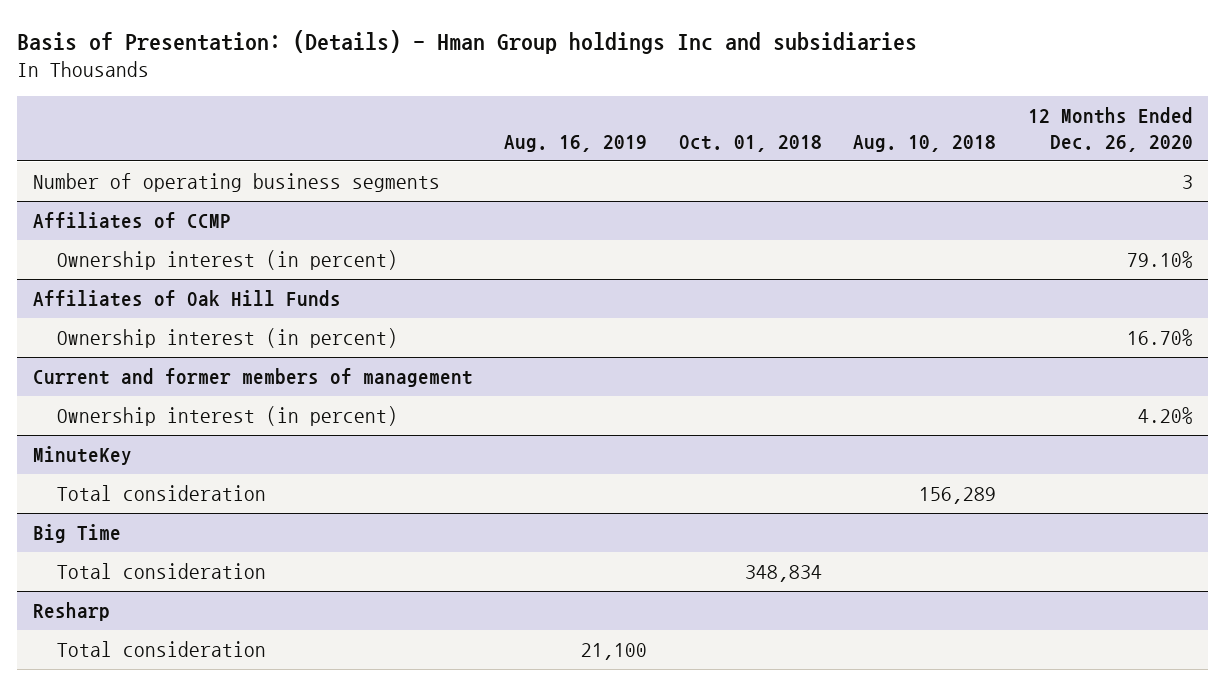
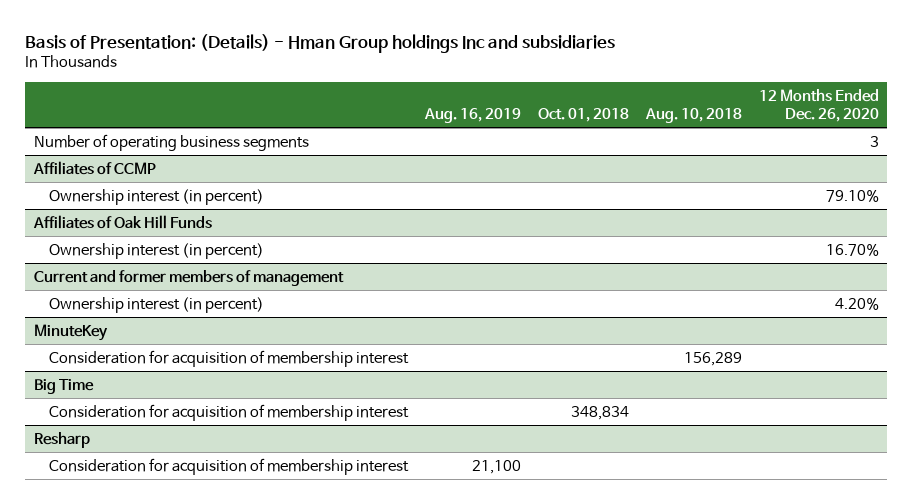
@ MinuteKey
- Total consideration | | | 156,289 |
+ Consideration for acquisition of membership interest | | | 156,289 |
@ Big Time
- Total consideration | | 348,834 | |
+ Consideration for acquisition of membership interest | | 348,834 | |
@ Resharp
- Total consideration | 21,100 | | |
+ Consideration for acquisition of membership interest | 21,100 | | |

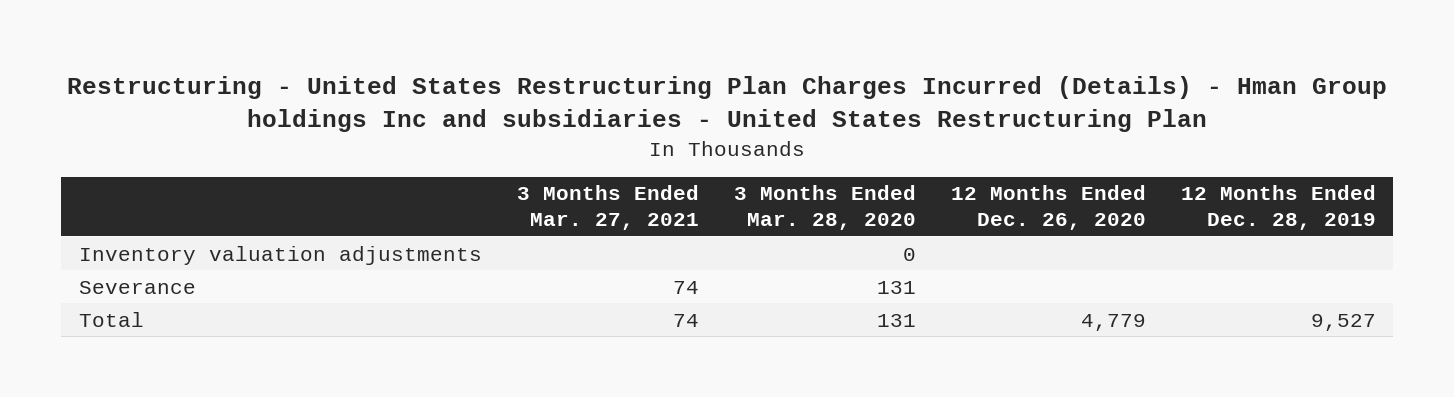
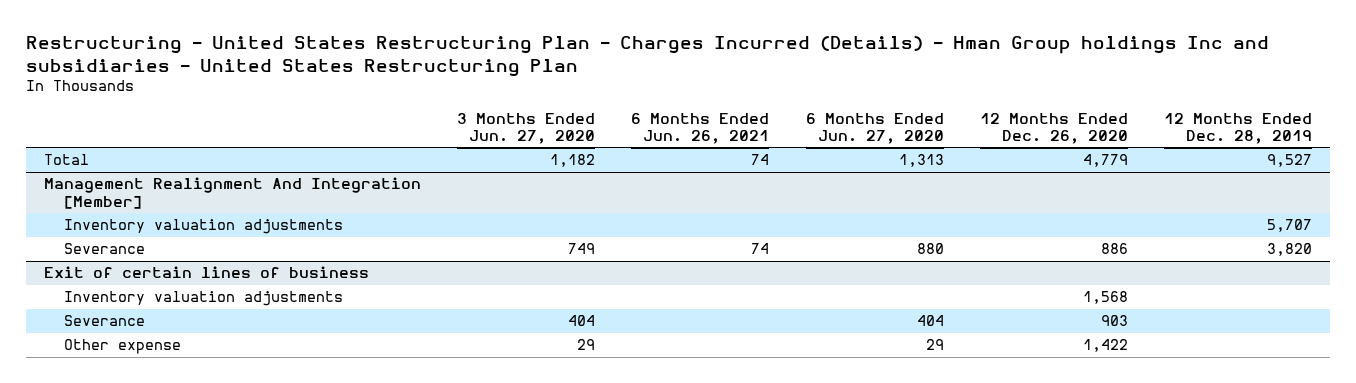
- Restructuring - United States Restructuring Plan Charges Incurred (Details) - Hman Group holdings Inc and subsidiaries - United States Restructuring Plan
+ Restructuring - United States Restructuring Plan - Charges Incurred (Details) - Hman Group holdings Inc and subsidiaries - United States Restructuring Plan
- | 3 Months Ended Mar. 27, 2021 | 3 Months Ended Mar. 28, 2020 | 12 Months Ended Dec. 26, 2020 | 12 Months Ended Dec. 28, 2019
+ | 3 Months Ended Jun. 27, 2020 | 6 Months Ended Jun. 26, 2021 | 6 Months Ended Jun. 27, 2020 | 12 Months Ended Dec. 26, 2020 | 12 Months Ended Dec. 28, 2019
- Inventory valuation adjustments | | 0 | |
- Severance | 74 | 131 | |
+ Management Realignment And Integration [Member]
+ Inventory valuation adjustments | | | | | 5,707
+ Severance | 749 | 74 | 880 | 886 | 3,820
+ Exit of certain lines of business
+ Inventory valuation adjustments | | | | 1,568 |
+ Severance | 404 | | 404 | 903 |
+ Other expense | 29 | | 29 | 1,422 |

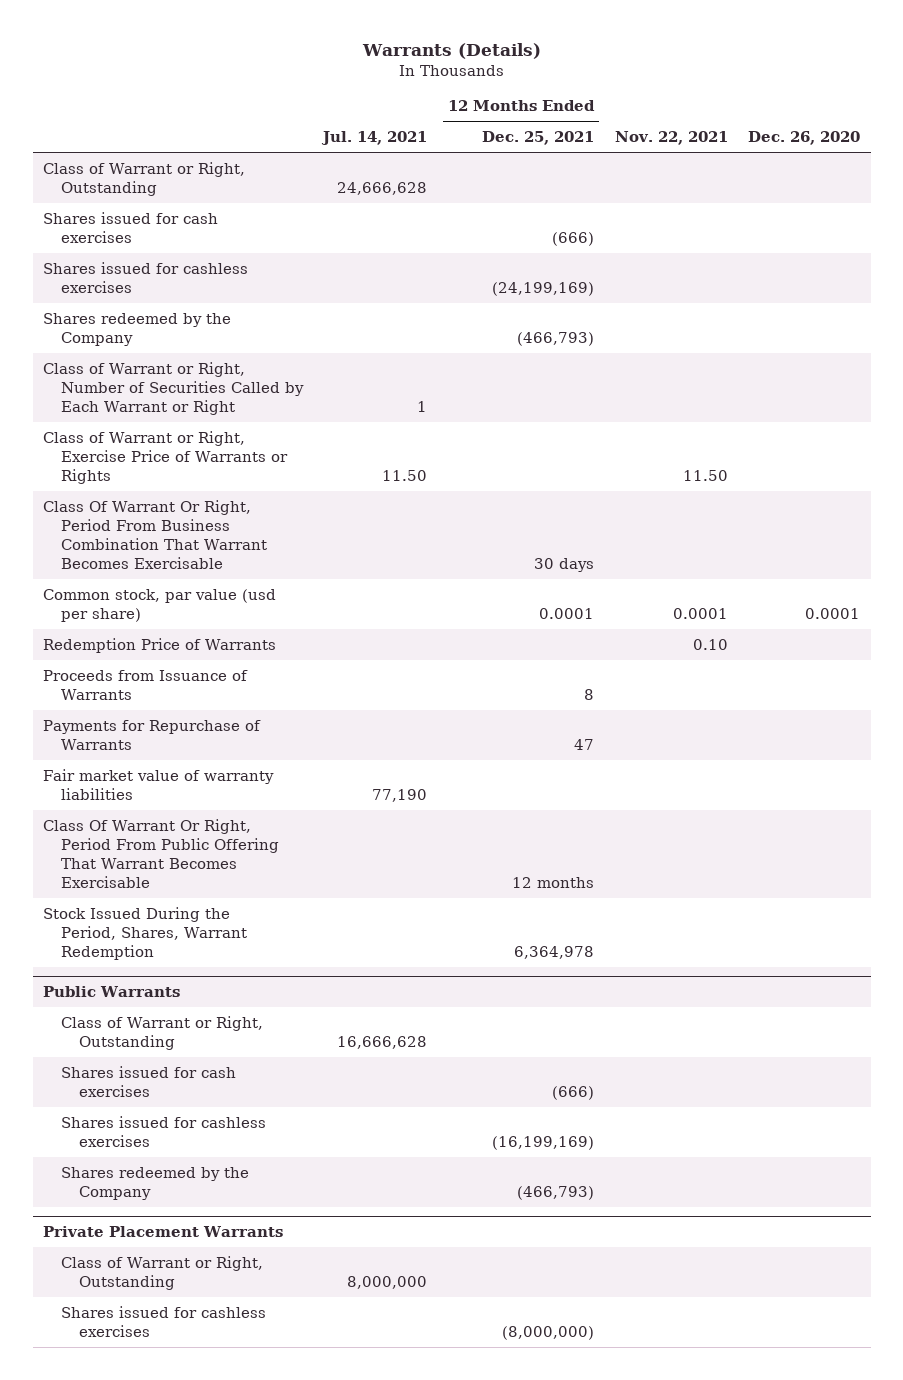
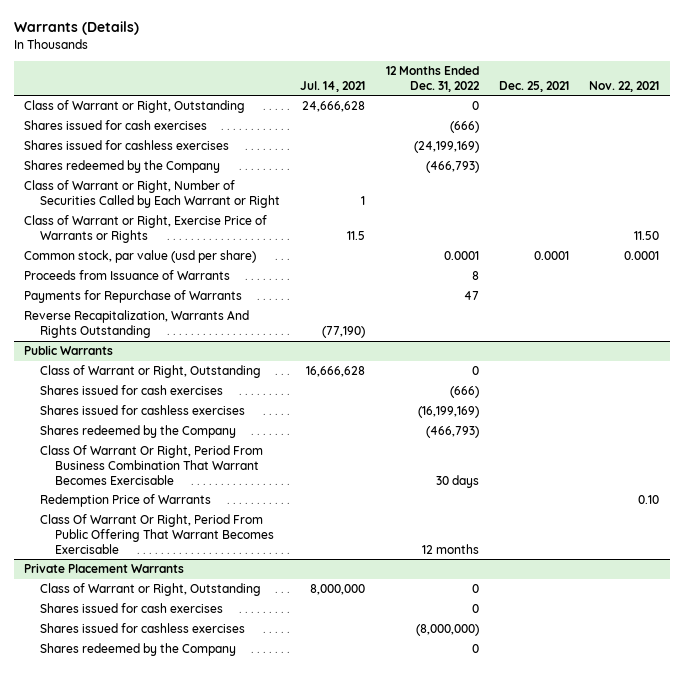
- | Jul. 14, 2021 | 12 Months Ended Dec. 25, 2021 | Nov. 22, 2021 | Dec. 26, 2020
+ | Jul. 14, 2021 | 12 Months Ended Dec. 31, 2022 | Dec. 25, 2021 | Nov. 22, 2021
- Class of Warrant or Right, Exercise Price of Warrants or Rights | 11.50 | | 11.50 |
- Class Of Warrant Or Right, Period From Business Combination That Warrant Becomes Exercisable | | 30 days | |
+ Class of Warrant or Right, Exercise Price of Warrants or Rights | 11.5 | | | 11.50
- Redemption Price of Warrants | | | 0.10 |
- Fair market value of warranty liabilities | 77,190 | | |
- Class Of Warrant Or Right, Period From Public Offering That Warrant Becomes Exercisable | | 12 months | |
- Stock Issued During the Period, Shares, Warrant Redemption | | 6,364,978 | |
+ Reverse Recapitalization, Warrants And Rights Outstanding | (77,190) | | |
@ Public Warrants
+ Class Of Warrant Or Right, Period From Business Combination That Warrant Becomes Exercisable | | 30 days | |
+ Redemption Price of Warrants | | | | 0.10
+ Class Of Warrant Or Right, Period From Public Offering That Warrant Becomes Exercisable | | 12 months | |
@ Private Placement Warrants
+ Shares issued for cash exercises | | 0 | |
+ Shares redeemed by the Company | | 0 | |

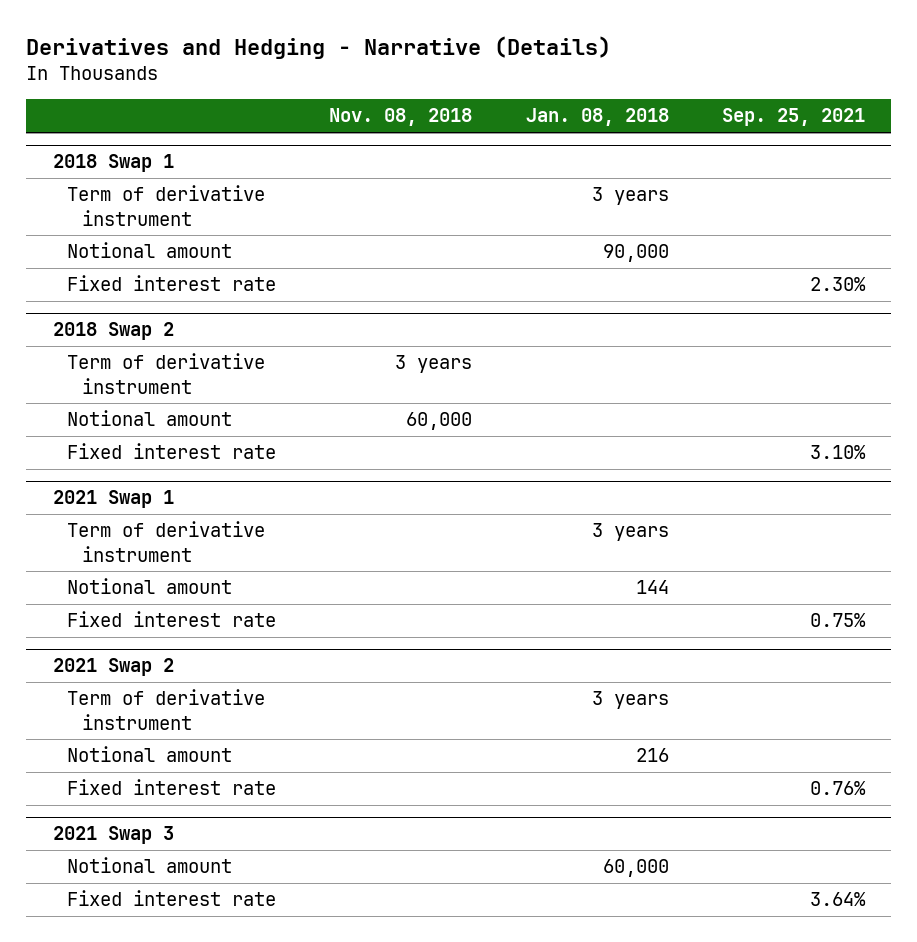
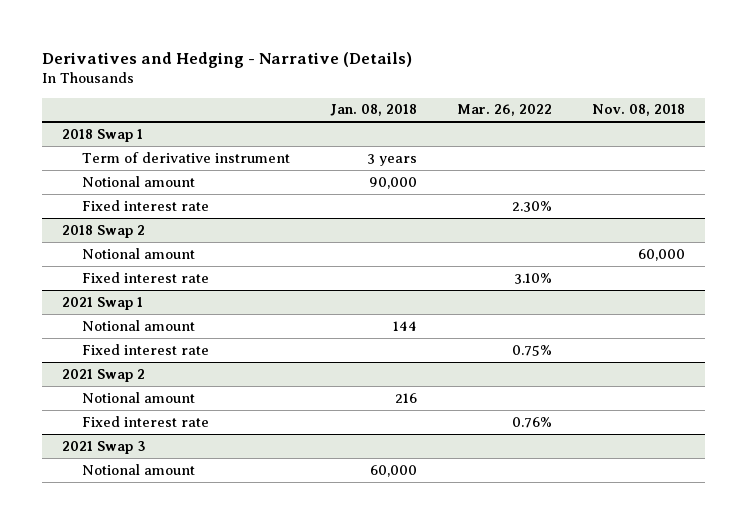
- | Nov. 08, 2018 | Jan. 08, 2018 | Sep. 25, 2021
+ | Jan. 08, 2018 | Mar. 26, 2022 | Nov. 08, 2018
@ 2018 Swap 2
- Term of derivative instrument | 3 years | |
@ 2021 Swap 1
- Term of derivative instrument | | 3 years |
@ 2021 Swap 2
- Term of derivative instrument | | 3 years |
@ 2021 Swap 3
- Fixed interest rate | | | 3.64%

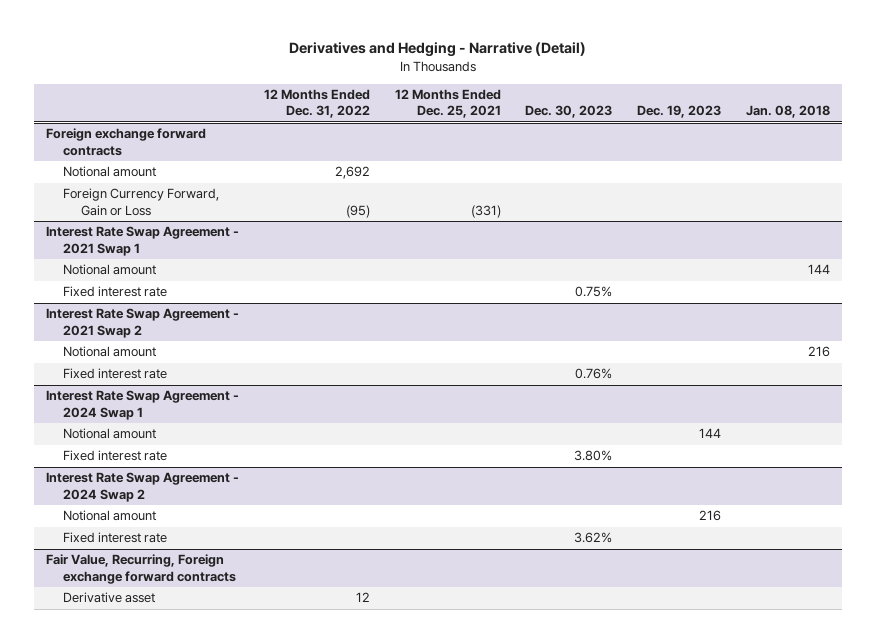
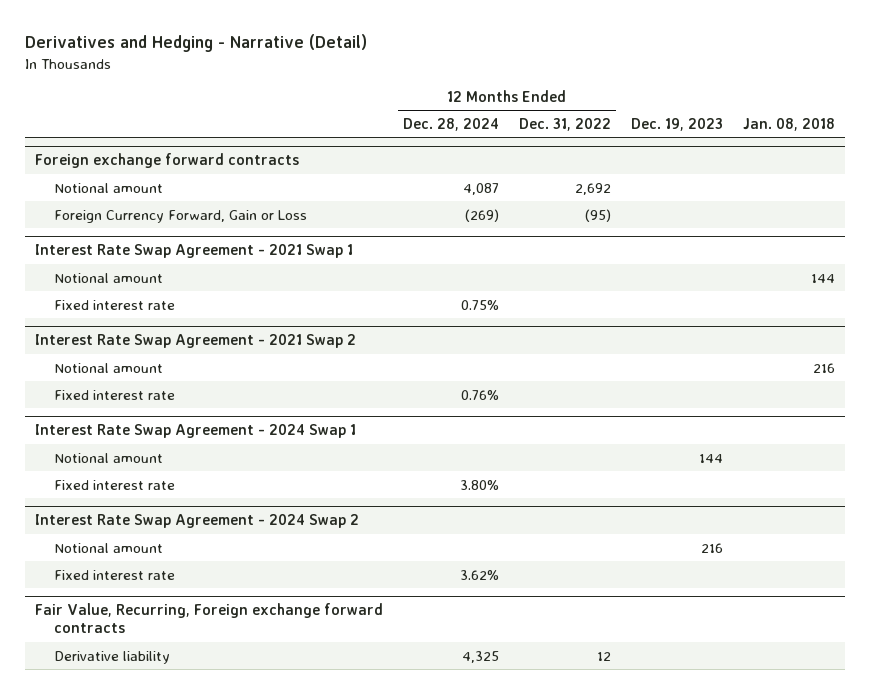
- | 12 Months Ended Dec. 31, 2022 | 12 Months Ended Dec. 25, 2021 | Dec. 30, 2023 | Dec. 19, 2023 | Jan. 08, 2018
+ | 12 Months Ended Dec. 28, 2024 | 12 Months Ended Dec. 31, 2022 | Dec. 19, 2023 | Jan. 08, 2018
@ Fair Value, Recurring, Foreign exchange forward contracts
- Derivative asset | 12 | | | |
+ Derivative liability | 4,325 | 12 | |

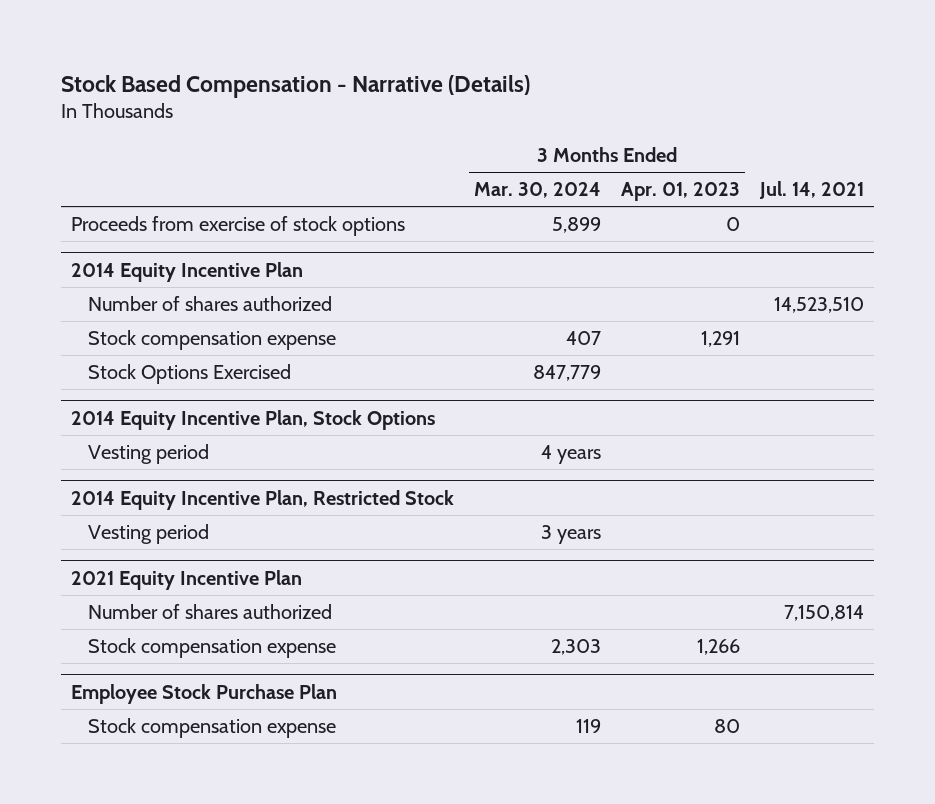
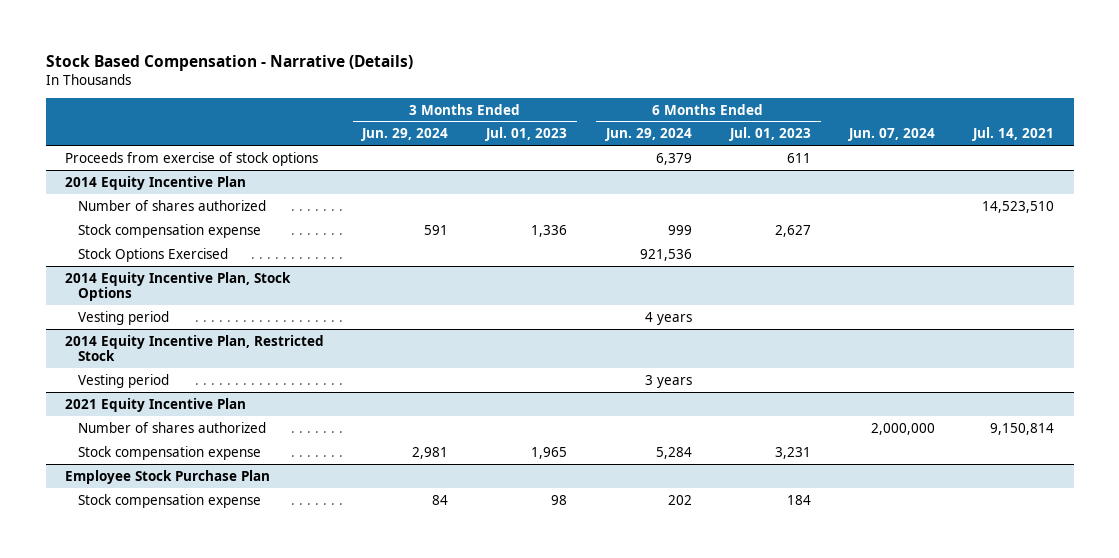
- | 3 Months Ended Mar. 30, 2024 | 3 Months Ended Apr. 01, 2023 | Jul. 14, 2021
+ | 3 Months Ended Jun. 29, 2024 | 3 Months Ended Jul. 01, 2023 | 6 Months Ended Jun. 29, 2024 | 6 Months Ended Jul. 01, 2023 | Jun. 07, 2024 | Jul. 14, 2021
@ 2021 Equity Incentive Plan
- Number of shares authorized | | | 7,150,814
+ Number of shares authorized | | | | | 2,000,000 | 9,150,814

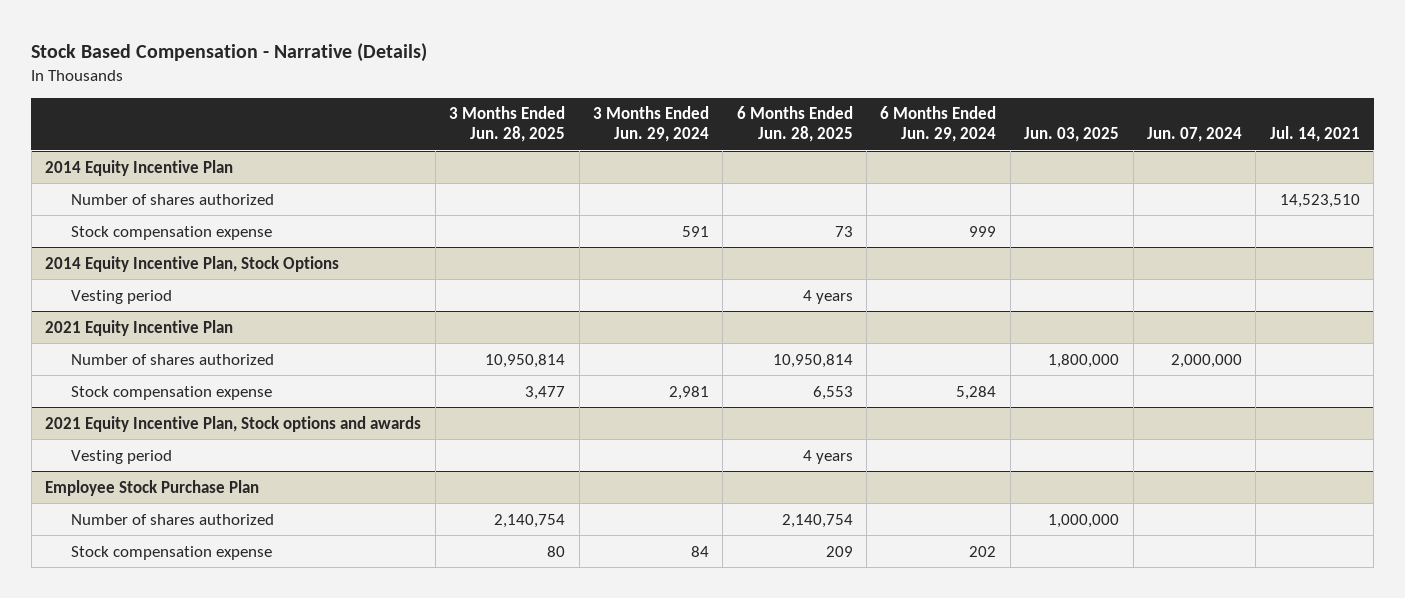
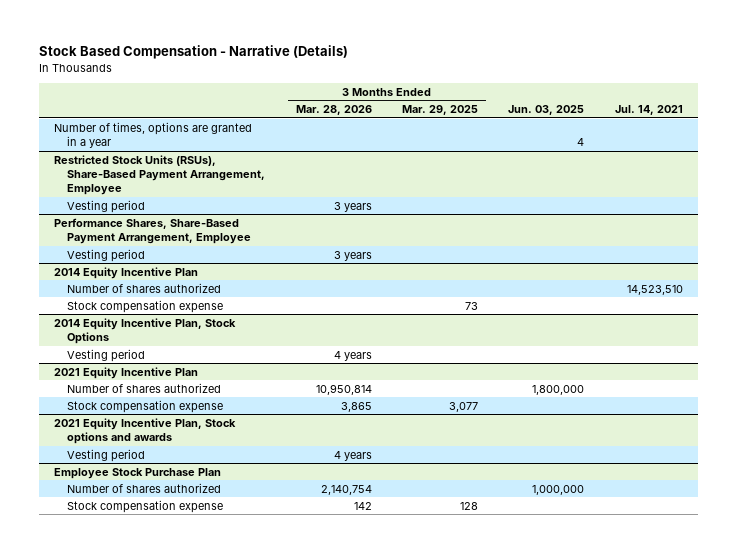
- | 3 Months Ended Jun. 28, 2025 | 3 Months Ended Jun. 29, 2024 | 6 Months Ended Jun. 28, 2025 | 6 Months Ended Jun. 29, 2024 | Jun. 03, 2025 | Jun. 07, 2024 | Jul. 14, 2021
+ | 3 Months Ended Mar. 28, 2026 | 3 Months Ended Mar. 29, 2025 | Jun. 03, 2025 | Jul. 14, 2021
+ Number of times, options are granted in a year | | | 4 |
+ Restricted Stock Units (RSUs), Share-Based Payment Arrangement, Employee
+ Vesting period | 3 years | | |
+ Performance Shares, Share-Based Payment Arrangement, Employee
+ Vesting period | 3 years | | |

